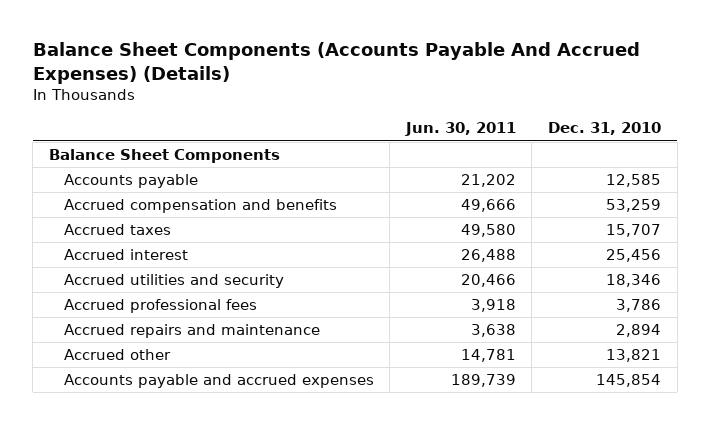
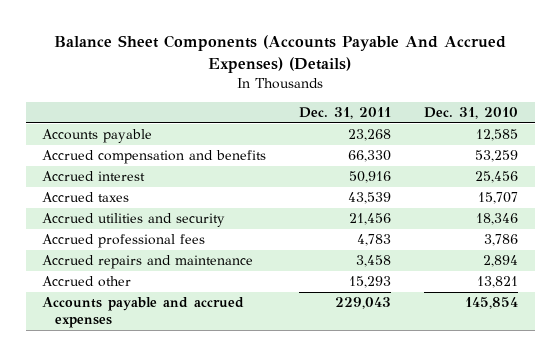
- | Jun. 30, 2011 | Dec. 31, 2010
+ | Dec. 31, 2011 | Dec. 31, 2010
- Balance Sheet Components
moved down: Accrued taxes | 43,539 | 15,707

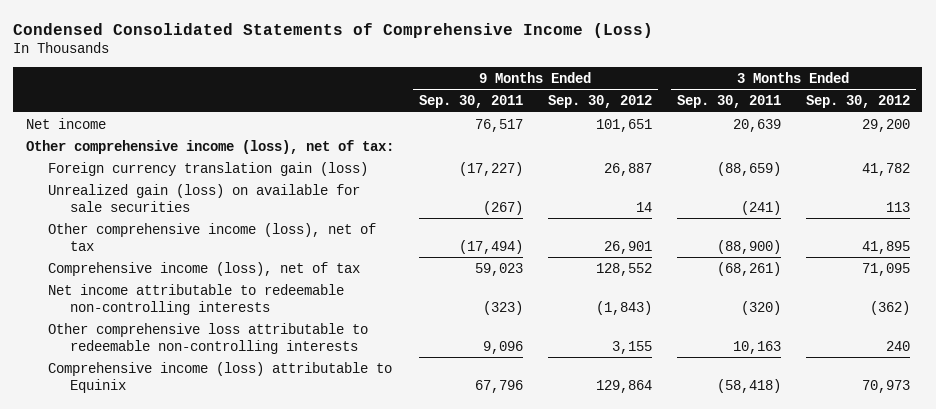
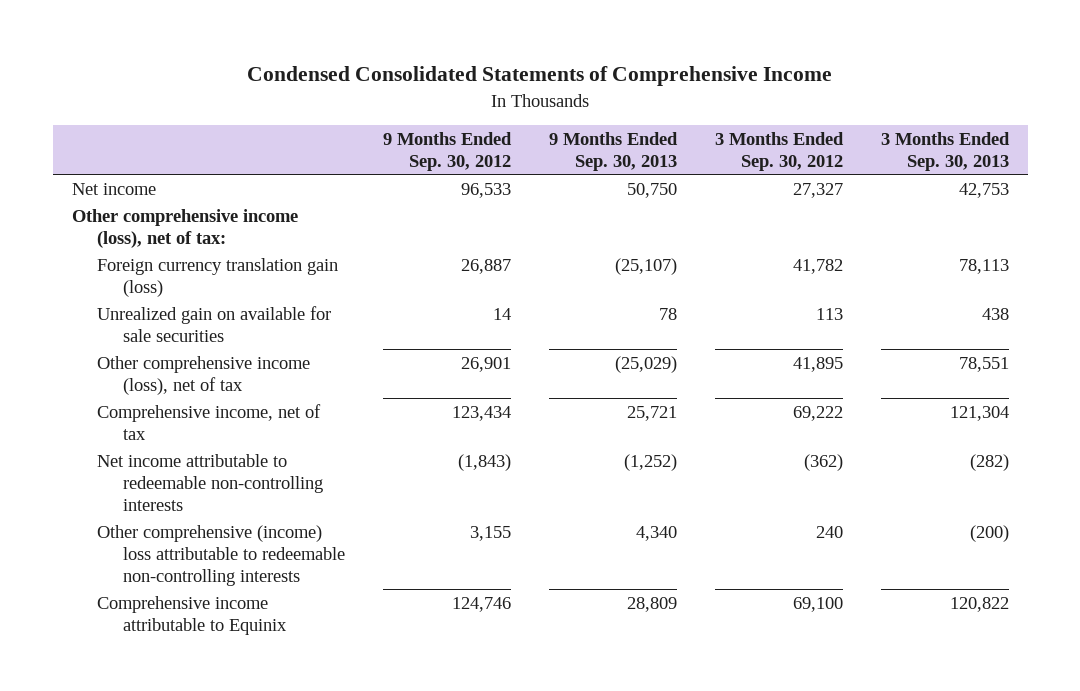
- Condensed Consolidated Statements of Comprehensive Income (Loss)
+ Condensed Consolidated Statements of Comprehensive Income
- | 9 Months Ended Sep. 30, 2011 | 9 Months Ended Sep. 30, 2012 | 3 Months Ended Sep. 30, 2011 | 3 Months Ended Sep. 30, 2012
+ | 9 Months Ended Sep. 30, 2012 | 9 Months Ended Sep. 30, 2013 | 3 Months Ended Sep. 30, 2012 | 3 Months Ended Sep. 30, 2013
- Net income | 76,517 | 101,651 | 20,639 | 29,200
+ Net income | 96,533 | 50,750 | 27,327 | 42,753
- Unrealized gain (loss) on available for sale securities | (267) | 14 | (241) | 113
+ Unrealized gain on available for sale securities | 14 | 78 | 113 | 438
- Comprehensive income (loss), net of tax | 59,023 | 128,552 | (68,261) | 71,095
+ Comprehensive income, net of tax | 123,434 | 25,721 | 69,222 | 121,304
- Other comprehensive loss attributable to redeemable non-controlling interests | 9,096 | 3,155 | 10,163 | 240
- Comprehensive income (loss) attributable to Equinix | 67,796 | 129,864 | (58,418) | 70,973
+ Other comprehensive (income) loss attributable to redeemable non-controlling interests | 3,155 | 4,340 | 240 | (200)
+ Comprehensive income attributable to Equinix | 124,746 | 28,809 | 69,100 | 120,822

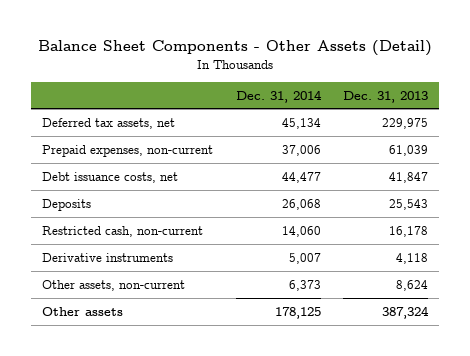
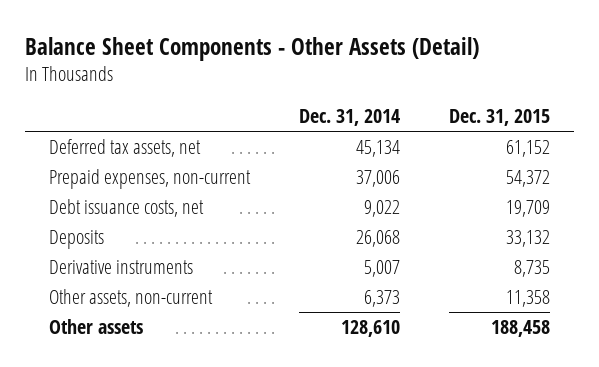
- | Dec. 31, 2014 | Dec. 31, 2013
+ | Dec. 31, 2014 | Dec. 31, 2015
- Debt issuance costs, net | 44,477 | 41,847
+ Debt issuance costs, net | 9,022 | 19,709
- Restricted cash, non-current | 14,060 | 16,178
- Other assets | 178,125 | 387,324
+ Other assets | 128,610 | 188,458

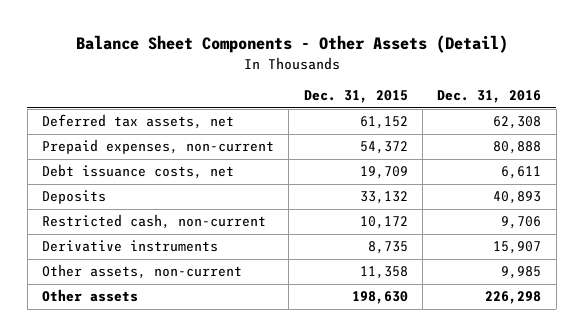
- | Dec. 31, 2014 | Dec. 31, 2015
+ | Dec. 31, 2015 | Dec. 31, 2016
+ Restricted cash, non-current | 10,172 | 9,706
- Other assets | 128,610 | 188,458
+ Other assets | 198,630 | 226,298

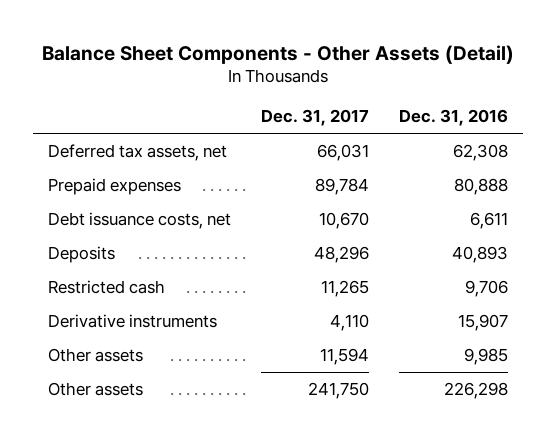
- | Dec. 31, 2015 | Dec. 31, 2016
+ | Dec. 31, 2017 | Dec. 31, 2016
- Prepaid expenses, non-current | 54,372 | 80,888
+ Prepaid expenses | 89,784 | 80,888
- Restricted cash, non-current | 10,172 | 9,706
+ Restricted cash | 11,265 | 9,706
- Other assets, non-current | 11,358 | 9,985
+ Other assets | 11,594 | 9,985

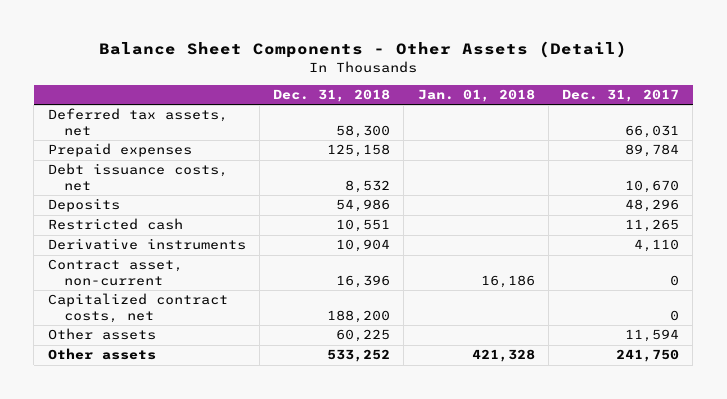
- | Dec. 31, 2017 | Dec. 31, 2016
+ | Dec. 31, 2018 | Jan. 01, 2018 | Dec. 31, 2017
+ Contract asset, non-current | 16,396 | 16,186 | 0
+ Capitalized contract costs, net | 188,200 | | 0

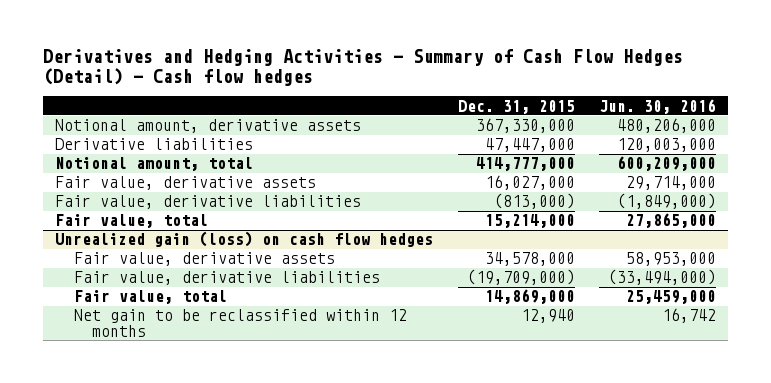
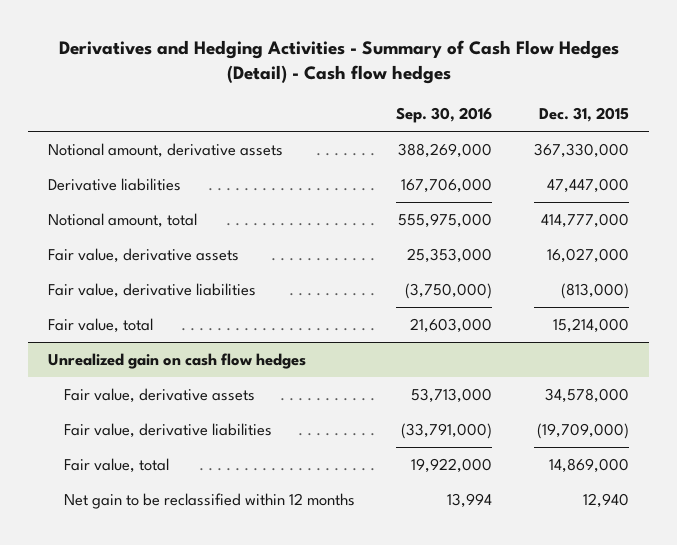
- | Dec. 31, 2015 | Jun. 30, 2016
+ | Sep. 30, 2016 | Dec. 31, 2015
- Unrealized gain (loss) on cash flow hedges
+ Unrealized gain on cash flow hedges

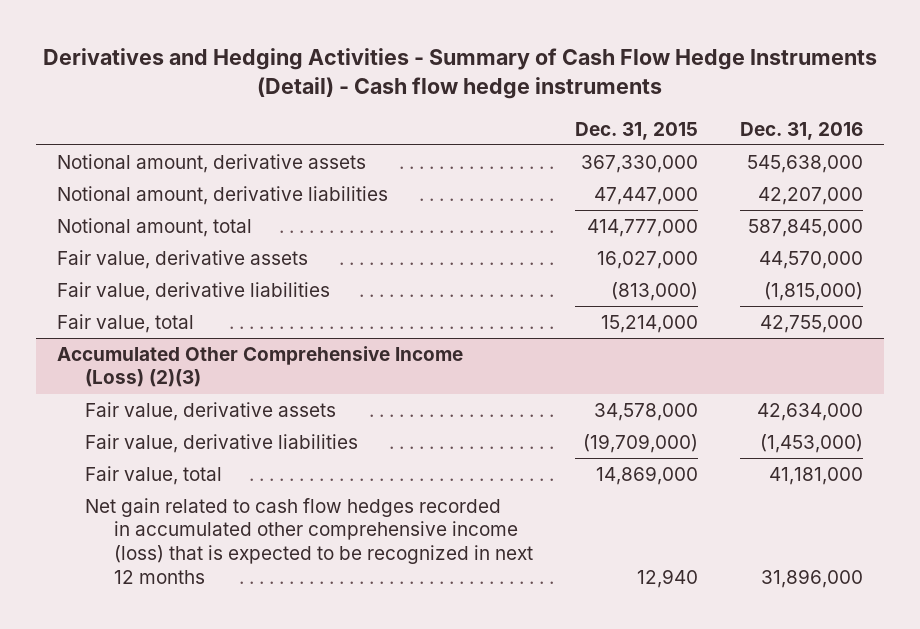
- Derivatives and Hedging Activities - Summary of Cash Flow Hedges (Detail) - Cash flow hedges
+ Derivatives and Hedging Activities - Summary of Cash Flow Hedge Instruments (Detail) - Cash flow hedge instruments
- | Sep. 30, 2016 | Dec. 31, 2015
+ | Dec. 31, 2015 | Dec. 31, 2016
- Derivative liabilities | 167,706,000 | 47,447,000
+ Notional amount, derivative liabilities | 47,447,000 | 42,207,000
- Unrealized gain on cash flow hedges
+ Accumulated Other Comprehensive Income (Loss) (2)(3)
- Net gain to be reclassified within 12 months | 13,994 | 12,940
+ Net gain related to cash flow hedges recorded in accumulated other comprehensive income (loss) that is expected to be recognized in next 12 months | 12,940 | 31,896,000

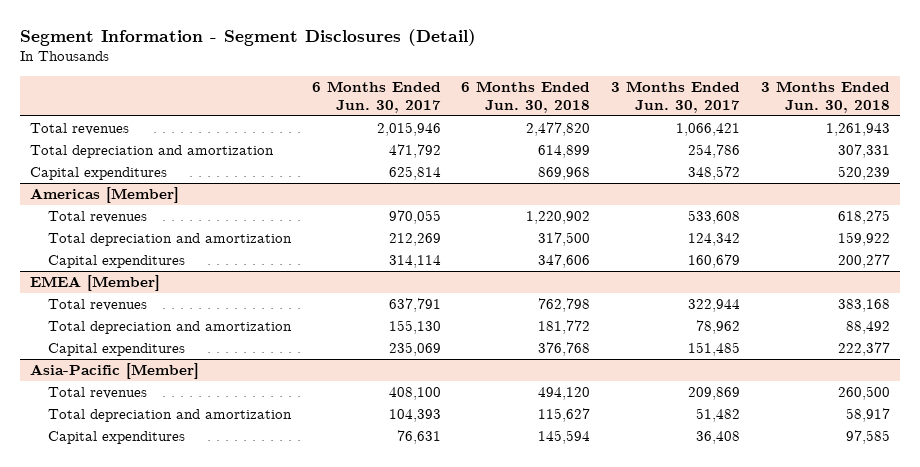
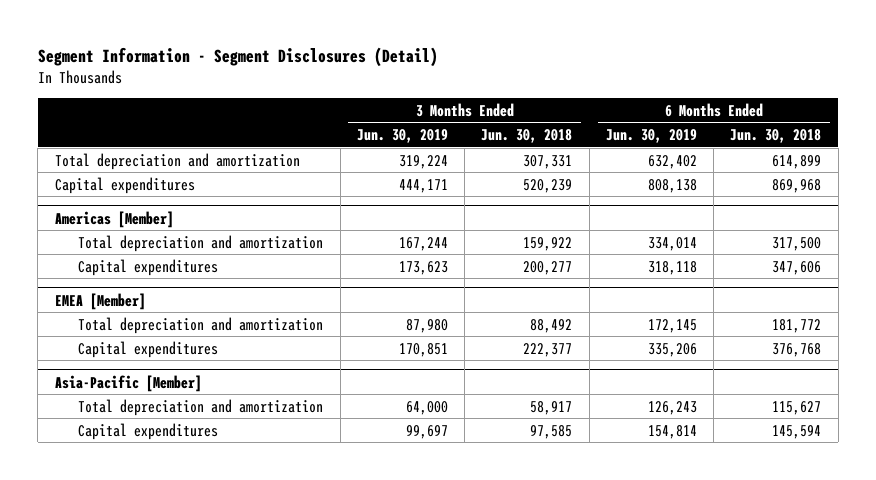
- | 6 Months Ended Jun. 30, 2017 | 6 Months Ended Jun. 30, 2018 | 3 Months Ended Jun. 30, 2017 | 3 Months Ended Jun. 30, 2018
+ | 3 Months Ended Jun. 30, 2019 | 3 Months Ended Jun. 30, 2018 | 6 Months Ended Jun. 30, 2019 | 6 Months Ended Jun. 30, 2018
- Total revenues | 2,015,946 | 2,477,820 | 1,066,421 | 1,261,943
@ Americas [Member]
- Total revenues | 970,055 | 1,220,902 | 533,608 | 618,275
@ EMEA [Member]
- Total revenues | 637,791 | 762,798 | 322,944 | 383,168
@ Asia-Pacific [Member]
- Total revenues | 408,100 | 494,120 | 209,869 | 260,500

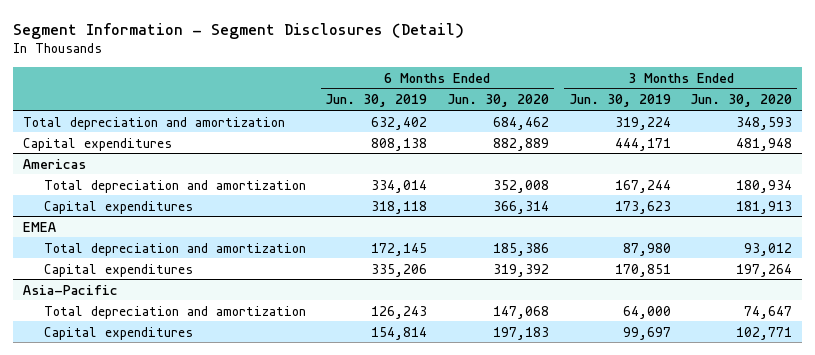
- | 3 Months Ended Jun. 30, 2019 | 3 Months Ended Jun. 30, 2018 | 6 Months Ended Jun. 30, 2019 | 6 Months Ended Jun. 30, 2018
+ | 6 Months Ended Jun. 30, 2019 | 6 Months Ended Jun. 30, 2020 | 3 Months Ended Jun. 30, 2019 | 3 Months Ended Jun. 30, 2020
- Americas [Member]
+ Americas
- EMEA [Member]
+ EMEA
- Asia-Pacific [Member]
+ Asia-Pacific

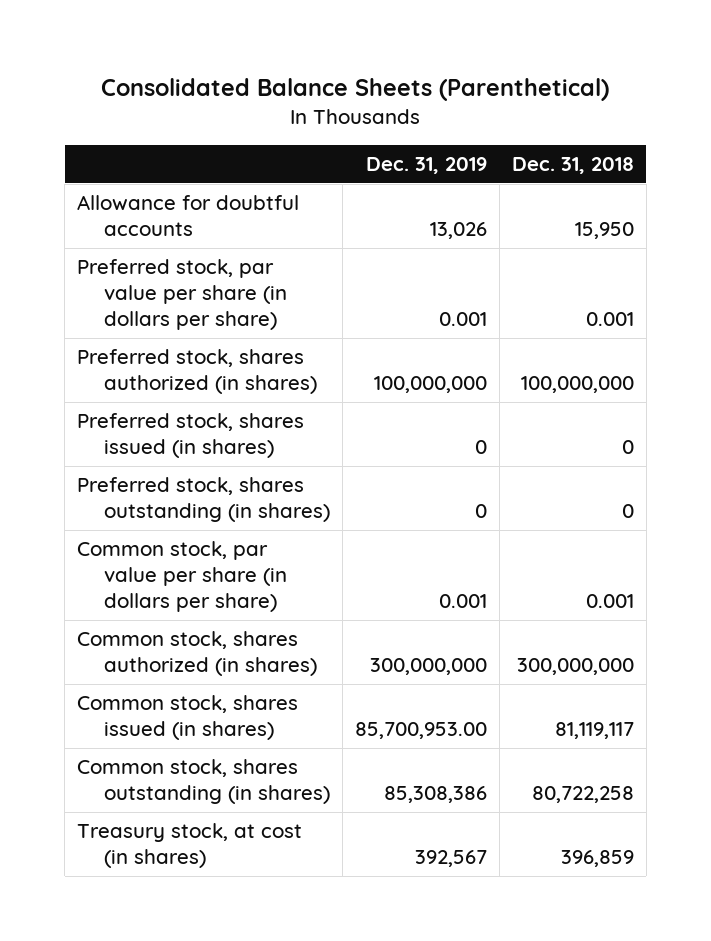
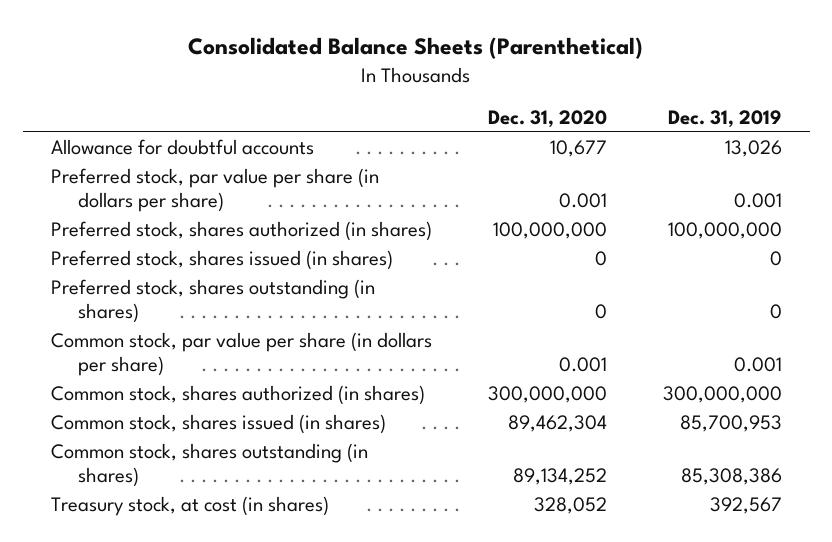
- | Dec. 31, 2019 | Dec. 31, 2018
+ | Dec. 31, 2020 | Dec. 31, 2019
- Common stock, shares issued (in shares) | 85,700,953.00 | 81,119,117
+ Common stock, shares issued (in shares) | 89,462,304 | 85,700,953

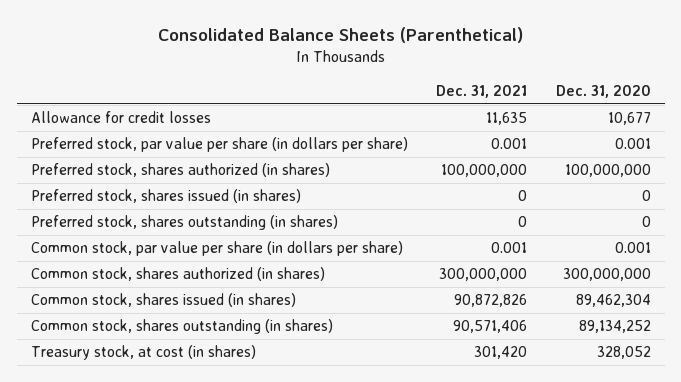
- | Dec. 31, 2020 | Dec. 31, 2019
+ | Dec. 31, 2021 | Dec. 31, 2020
- Allowance for doubtful accounts | 10,677 | 13,026
+ Allowance for credit losses | 11,635 | 10,677

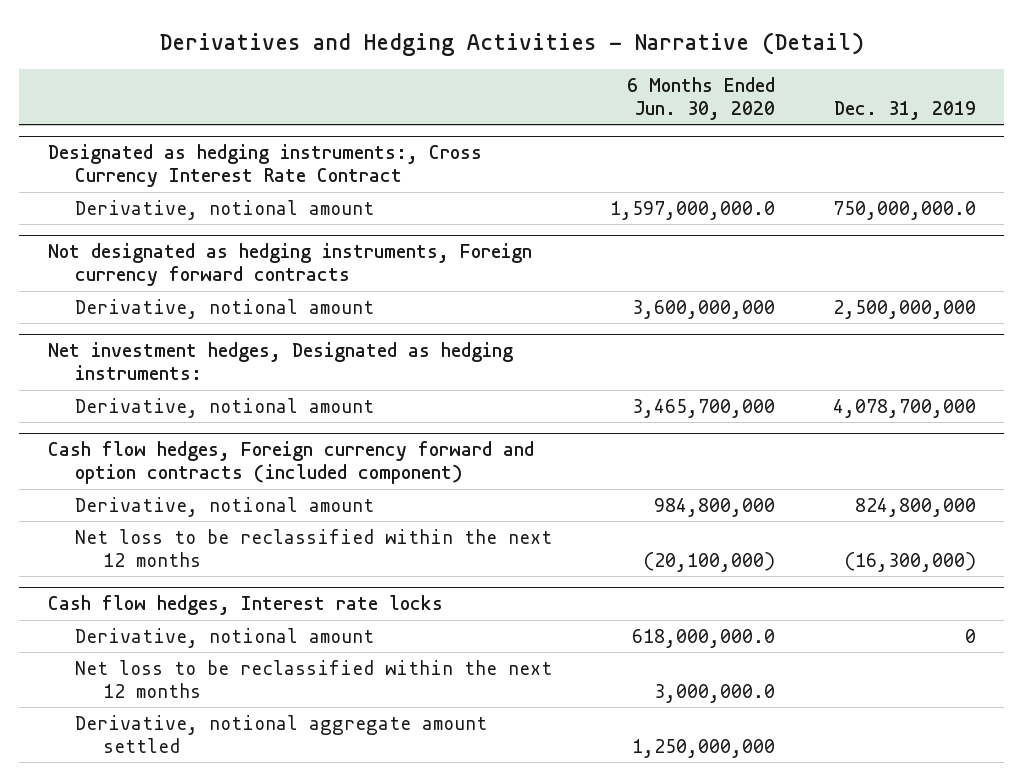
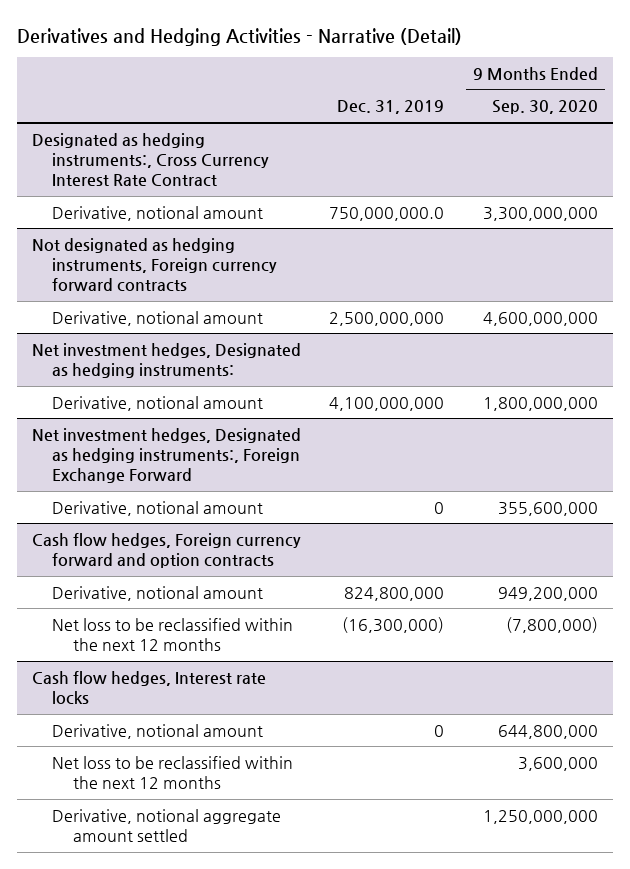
- | 6 Months Ended Jun. 30, 2020 | Dec. 31, 2019
+ | Dec. 31, 2019 | 9 Months Ended Sep. 30, 2020
@ Net investment hedges, Designated as hedging instruments:
- Derivative, notional amount | 3,465,700,000 | 4,078,700,000
- Cash flow hedges, Foreign currency forward and option contracts (included component)
@ Net investment hedges, Designated as hedging instruments:
+ Derivative, notional amount | 4,100,000,000 | 1,800,000,000
+ Net investment hedges, Designated as hedging instruments:, Foreign Exchange Forward
+ Derivative, notional amount | 0 | 355,600,000
+ Cash flow hedges, Foreign currency forward and option contracts

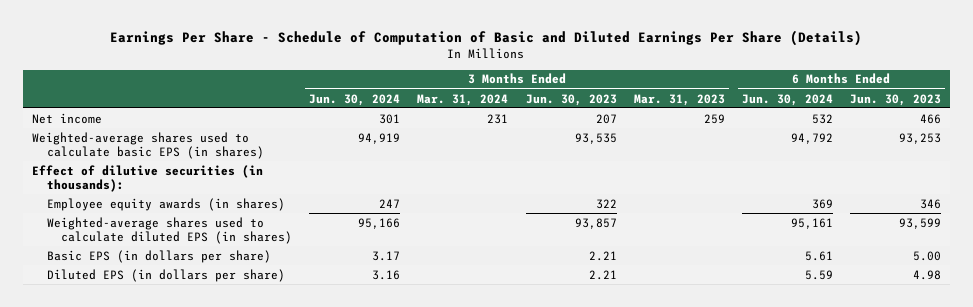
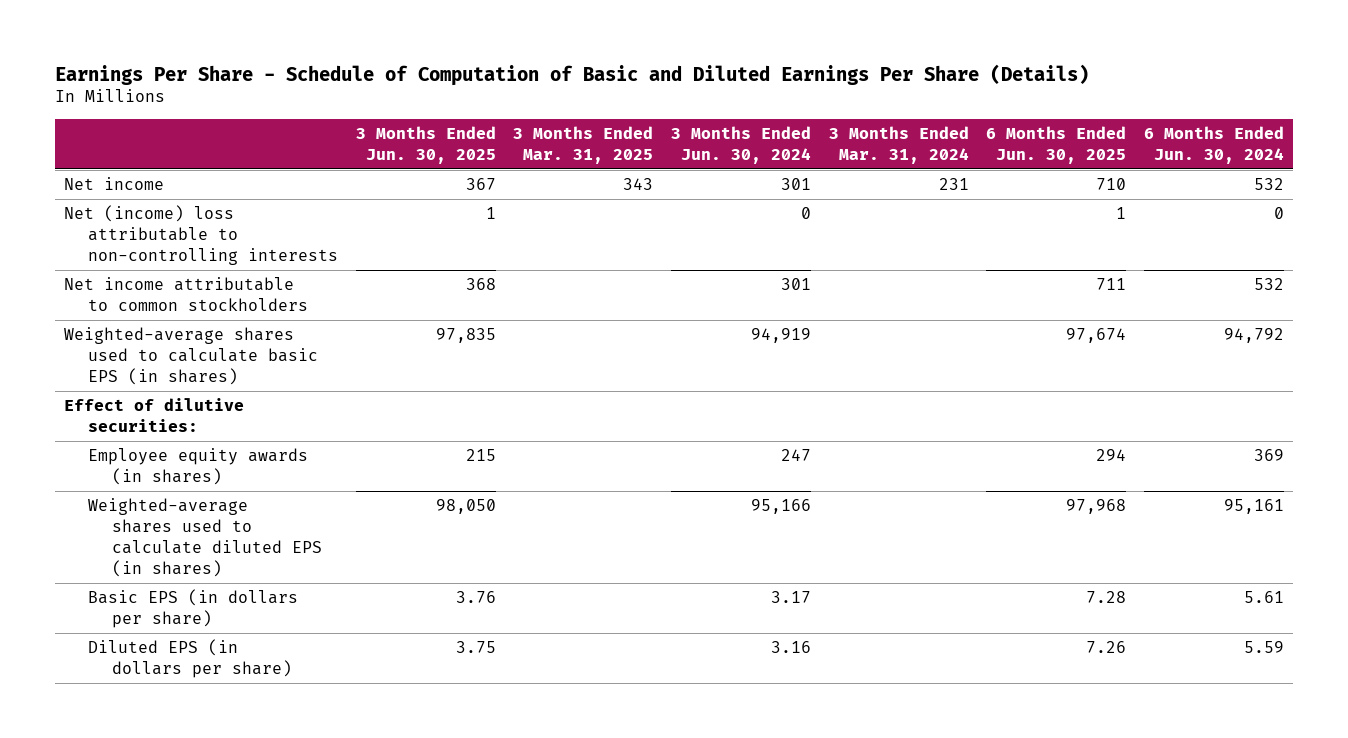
- | 3 Months Ended Jun. 30, 2024 | 3 Months Ended Mar. 31, 2024 | 3 Months Ended Jun. 30, 2023 | 3 Months Ended Mar. 31, 2023 | 6 Months Ended Jun. 30, 2024 | 6 Months Ended Jun. 30, 2023
+ | 3 Months Ended Jun. 30, 2025 | 3 Months Ended Mar. 31, 2025 | 3 Months Ended Jun. 30, 2024 | 3 Months Ended Mar. 31, 2024 | 6 Months Ended Jun. 30, 2025 | 6 Months Ended Jun. 30, 2024
+ Net (income) loss attributable to non-controlling interests | 1 | | 0 | | 1 | 0
+ Net income attributable to common stockholders | 368 | | 301 | | 711 | 532
- Effect of dilutive securities (in thousands):
+ Effect of dilutive securities:

